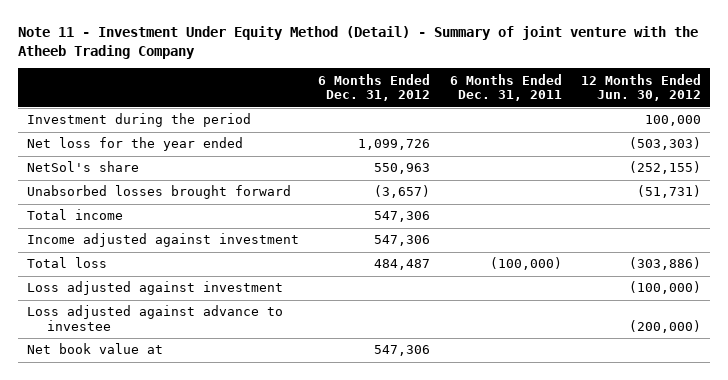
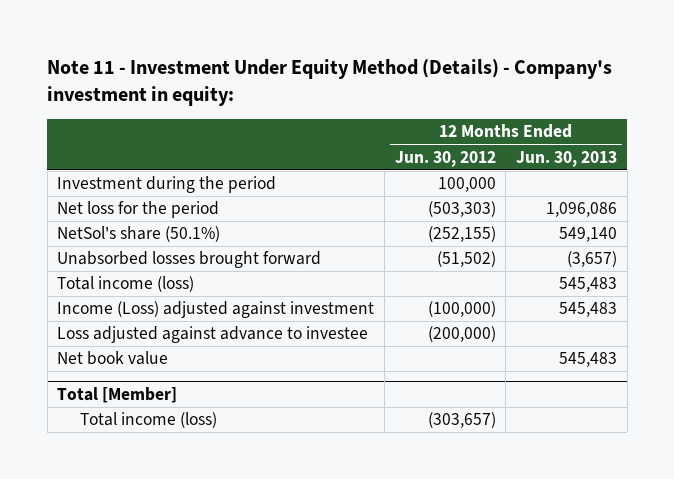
- Note 11 - Investment Under Equity Method (Detail) - Summary of joint venture with the Atheeb Trading Company
+ Note 11 - Investment Under Equity Method (Details) - Company's investment in equity:
- | 6 Months Ended Dec. 31, 2012 | 6 Months Ended Dec. 31, 2011 | 12 Months Ended Jun. 30, 2012
+ | 12 Months Ended Jun. 30, 2012 | 12 Months Ended Jun. 30, 2013
- Net loss for the year ended | 1,099,726 | | (503,303)
- NetSol's share | 550,963 | | (252,155)
- Unabsorbed losses brought forward | (3,657) | | (51,731)
- Total income | 547,306 | |
- Income adjusted against investment | 547,306 | |
- Total loss | 484,487 | (100,000) | (303,886)
- Loss adjusted against investment | | | (100,000)
+ Net loss for the period | (503,303) | 1,096,086
+ NetSol's share (50.1%) | (252,155) | 549,140
+ Unabsorbed losses brought forward | (51,502) | (3,657)
+ Total income (loss) | | 545,483
+ Income (Loss) adjusted against investment | (100,000) | 545,483
- Net book value at | 547,306 | |
+ Net book value | | 545,483
+ Total [Member]
+ Total income (loss) | (303,657) |

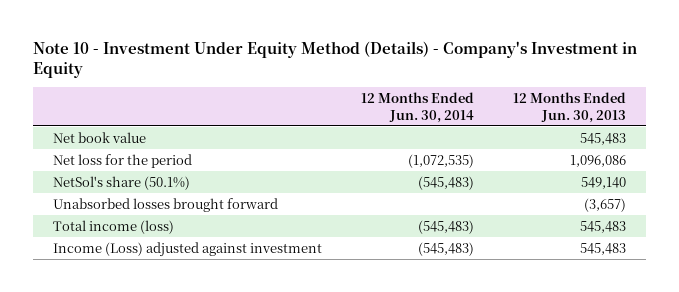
- Note 11 - Investment Under Equity Method (Details) - Company's investment in equity:
+ Note 10 - Investment Under Equity Method (Details) - Company's Investment in Equity
- | 12 Months Ended Jun. 30, 2012 | 12 Months Ended Jun. 30, 2013
+ | 12 Months Ended Jun. 30, 2014 | 12 Months Ended Jun. 30, 2013
- Investment during the period | 100,000 |
moved up: Net book value | | 545,483
- Loss adjusted against advance to investee | (200,000) |
- Total [Member]
- Total income (loss) | (303,657) |

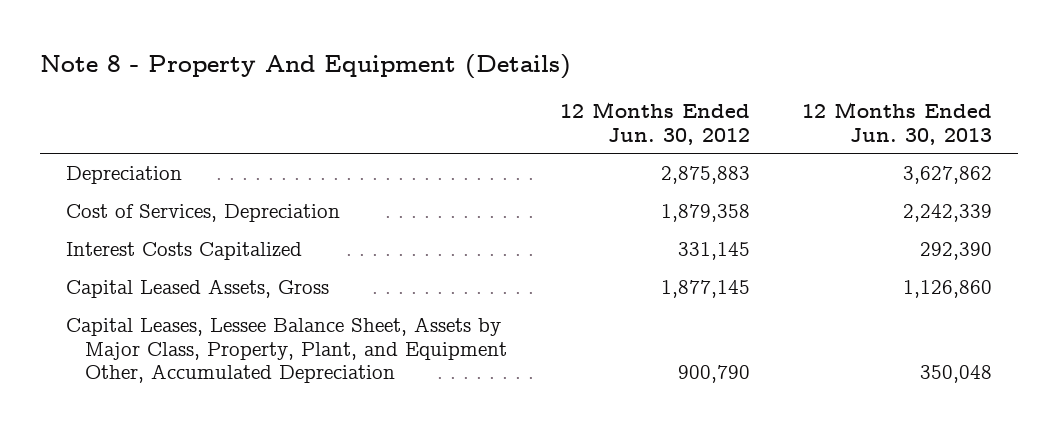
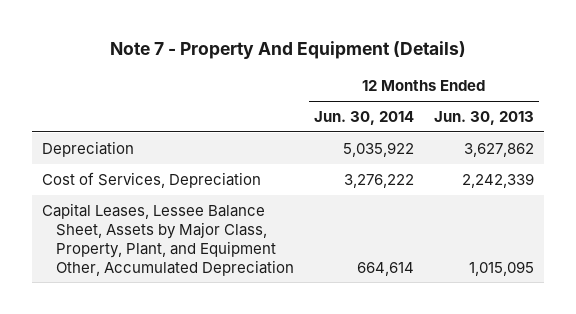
- Note 8 - Property And Equipment (Details)
+ Note 7 - Property And Equipment (Details)
- | 12 Months Ended Jun. 30, 2012 | 12 Months Ended Jun. 30, 2013
+ | 12 Months Ended Jun. 30, 2014 | 12 Months Ended Jun. 30, 2013
- Interest Costs Capitalized | 331,145 | 292,390
- Capital Leased Assets, Gross | 1,877,145 | 1,126,860
- Capital Leases, Lessee Balance Sheet, Assets by Major Class, Property, Plant, and Equipment Other, Accumulated Depreciation | 900,790 | 350,048
+ Capital Leases, Lessee Balance Sheet, Assets by Major Class, Property, Plant, and Equipment Other, Accumulated Depreciation | 664,614 | 1,015,095

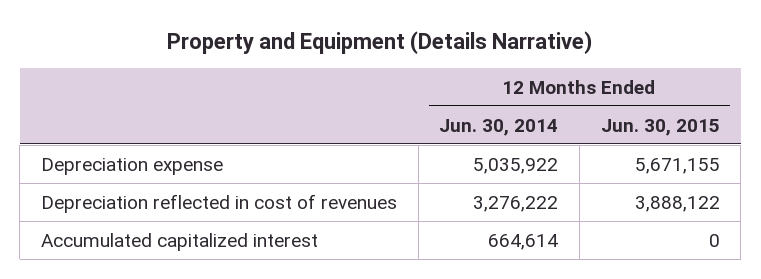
- Note 7 - Property And Equipment (Details)
+ Property and Equipment (Details Narrative)
- | 12 Months Ended Jun. 30, 2014 | 12 Months Ended Jun. 30, 2013
+ | 12 Months Ended Jun. 30, 2014 | 12 Months Ended Jun. 30, 2015
- Depreciation | 5,035,922 | 3,627,862
- Cost of Services, Depreciation | 3,276,222 | 2,242,339
- Capital Leases, Lessee Balance Sheet, Assets by Major Class, Property, Plant, and Equipment Other, Accumulated Depreciation | 664,614 | 1,015,095
+ Depreciation expense | 5,035,922 | 5,671,155
+ Depreciation reflected in cost of revenues | 3,276,222 | 3,888,122
+ Accumulated capitalized interest | 664,614 | 0

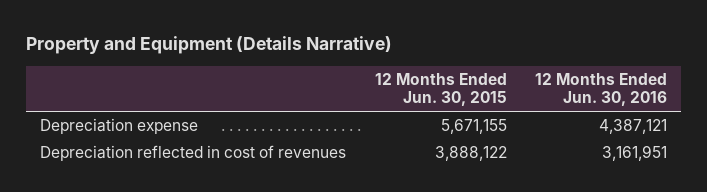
- | 12 Months Ended Jun. 30, 2014 | 12 Months Ended Jun. 30, 2015
+ | 12 Months Ended Jun. 30, 2015 | 12 Months Ended Jun. 30, 2016
- Accumulated capitalized interest | 664,614 | 0

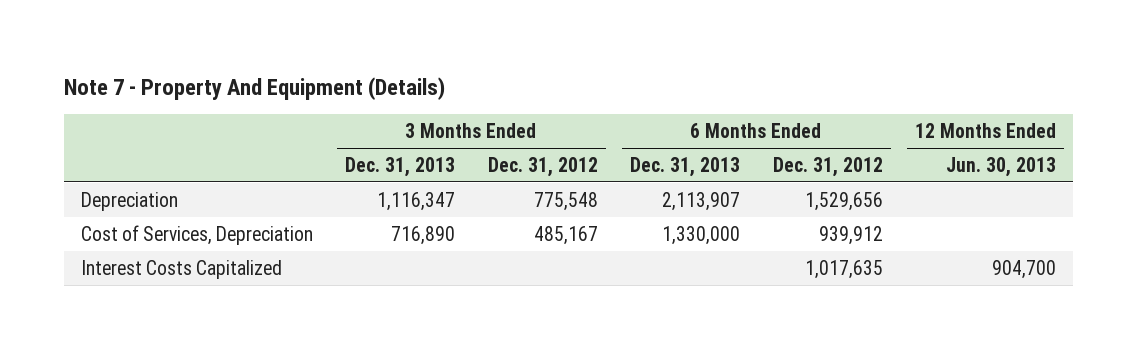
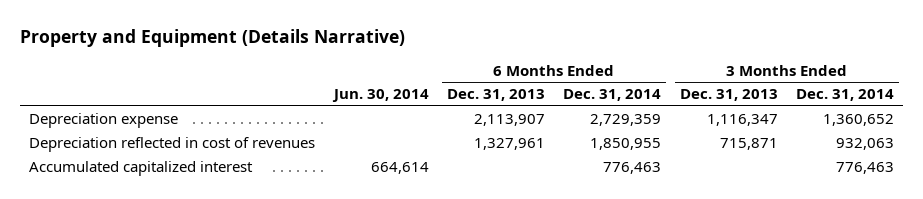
- Note 7 - Property And Equipment (Details)
+ Property and Equipment (Details Narrative)
- | 3 Months Ended Dec. 31, 2013 | 3 Months Ended Dec. 31, 2012 | 6 Months Ended Dec. 31, 2013 | 6 Months Ended Dec. 31, 2012 | 12 Months Ended Jun. 30, 2013
+ | Jun. 30, 2014 | 6 Months Ended Dec. 31, 2013 | 6 Months Ended Dec. 31, 2014 | 3 Months Ended Dec. 31, 2013 | 3 Months Ended Dec. 31, 2014
- Depreciation | 1,116,347 | 775,548 | 2,113,907 | 1,529,656 |
- Cost of Services, Depreciation | 716,890 | 485,167 | 1,330,000 | 939,912 |
- Interest Costs Capitalized | | | | 1,017,635 | 904,700
+ Depreciation expense | | 2,113,907 | 2,729,359 | 1,116,347 | 1,360,652
+ Depreciation reflected in cost of revenues | | 1,327,961 | 1,850,955 | 715,871 | 932,063
+ Accumulated capitalized interest | 664,614 | | 776,463 | | 776,463

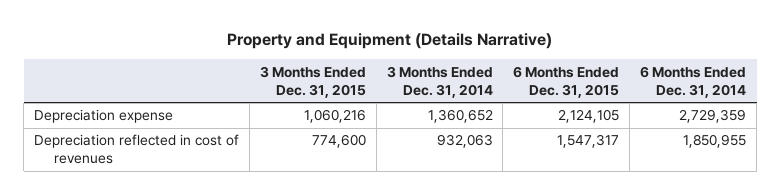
- | Jun. 30, 2014 | 6 Months Ended Dec. 31, 2013 | 6 Months Ended Dec. 31, 2014 | 3 Months Ended Dec. 31, 2013 | 3 Months Ended Dec. 31, 2014
+ | 3 Months Ended Dec. 31, 2015 | 3 Months Ended Dec. 31, 2014 | 6 Months Ended Dec. 31, 2015 | 6 Months Ended Dec. 31, 2014
- Accumulated capitalized interest | 664,614 | | 776,463 | | 776,463

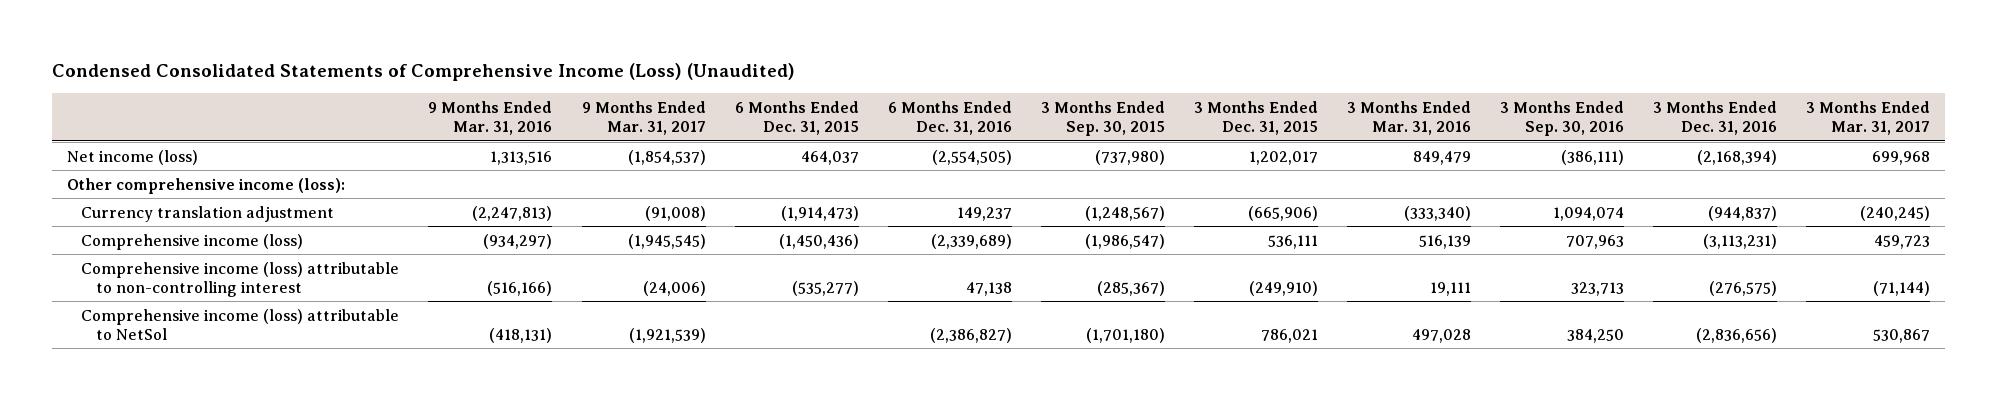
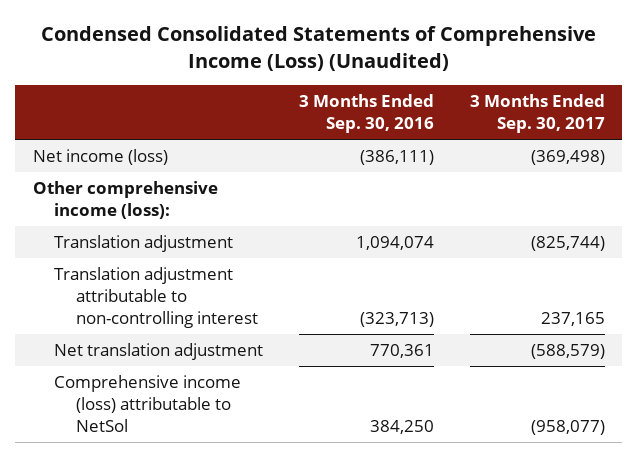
- | 9 Months Ended Mar. 31, 2016 | 9 Months Ended Mar. 31, 2017 | 6 Months Ended Dec. 31, 2015 | 6 Months Ended Dec. 31, 2016 | 3 Months Ended Sep. 30, 2015 | 3 Months Ended Dec. 31, 2015 | 3 Months Ended Mar. 31, 2016 | 3 Months Ended Sep. 30, 2016 | 3 Months Ended Dec. 31, 2016 | 3 Months Ended Mar. 31, 2017
+ | 3 Months Ended Sep. 30, 2016 | 3 Months Ended Sep. 30, 2017
- Currency translation adjustment | (2,247,813) | (91,008) | (1,914,473) | 149,237 | (1,248,567) | (665,906) | (333,340) | 1,094,074 | (944,837) | (240,245)
- Comprehensive income (loss) | (934,297) | (1,945,545) | (1,450,436) | (2,339,689) | (1,986,547) | 536,111 | 516,139 | 707,963 | (3,113,231) | 459,723
- Comprehensive income (loss) attributable to non-controlling interest | (516,166) | (24,006) | (535,277) | 47,138 | (285,367) | (249,910) | 19,111 | 323,713 | (276,575) | (71,144)
+ Translation adjustment | 1,094,074 | (825,744)
+ Translation adjustment attributable to non-controlling interest | (323,713) | 237,165
+ Net translation adjustment | 770,361 | (588,579)

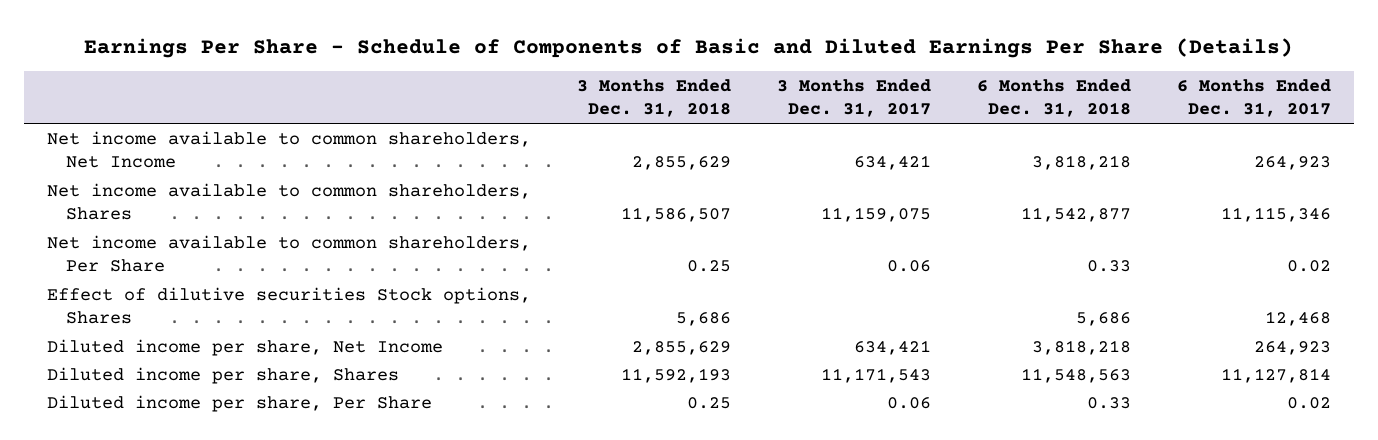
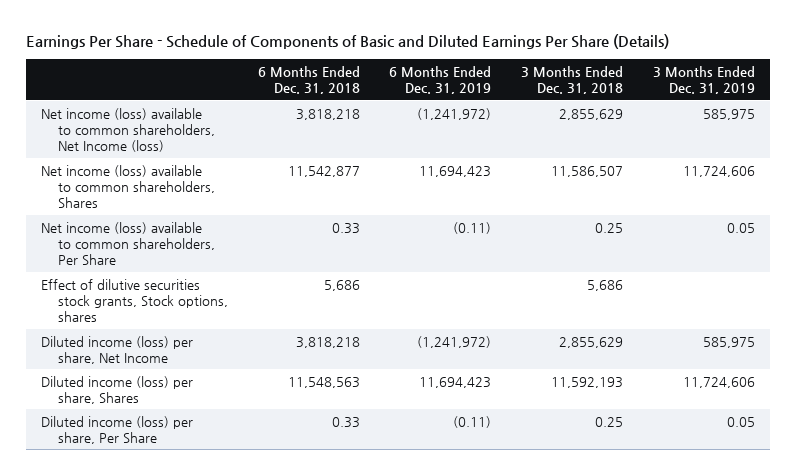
- | 3 Months Ended Dec. 31, 2018 | 3 Months Ended Dec. 31, 2017 | 6 Months Ended Dec. 31, 2018 | 6 Months Ended Dec. 31, 2017
+ | 6 Months Ended Dec. 31, 2018 | 6 Months Ended Dec. 31, 2019 | 3 Months Ended Dec. 31, 2018 | 3 Months Ended Dec. 31, 2019
- Net income available to common shareholders, Net Income | 2,855,629 | 634,421 | 3,818,218 | 264,923
- Net income available to common shareholders, Shares | 11,586,507 | 11,159,075 | 11,542,877 | 11,115,346
- Net income available to common shareholders, Per Share | 0.25 | 0.06 | 0.33 | 0.02
- Effect of dilutive securities Stock options, Shares | 5,686 | | 5,686 | 12,468
- Diluted income per share, Net Income | 2,855,629 | 634,421 | 3,818,218 | 264,923
- Diluted income per share, Shares | 11,592,193 | 11,171,543 | 11,548,563 | 11,127,814
- Diluted income per share, Per Share | 0.25 | 0.06 | 0.33 | 0.02
+ Net income (loss) available to common shareholders, Net Income (loss) | 3,818,218 | (1,241,972) | 2,855,629 | 585,975
+ Net income (loss) available to common shareholders, Shares | 11,542,877 | 11,694,423 | 11,586,507 | 11,724,606
+ Net income (loss) available to common shareholders, Per Share | 0.33 | (0.11) | 0.25 | 0.05
+ Effect of dilutive securities stock grants, Stock options, shares | 5,686 | | 5,686 |
+ Diluted income (loss) per share, Net Income | 3,818,218 | (1,241,972) | 2,855,629 | 585,975
+ Diluted income (loss) per share, Shares | 11,548,563 | 11,694,423 | 11,592,193 | 11,724,606
+ Diluted income (loss) per share, Per Share | 0.33 | (0.11) | 0.25 | 0.05

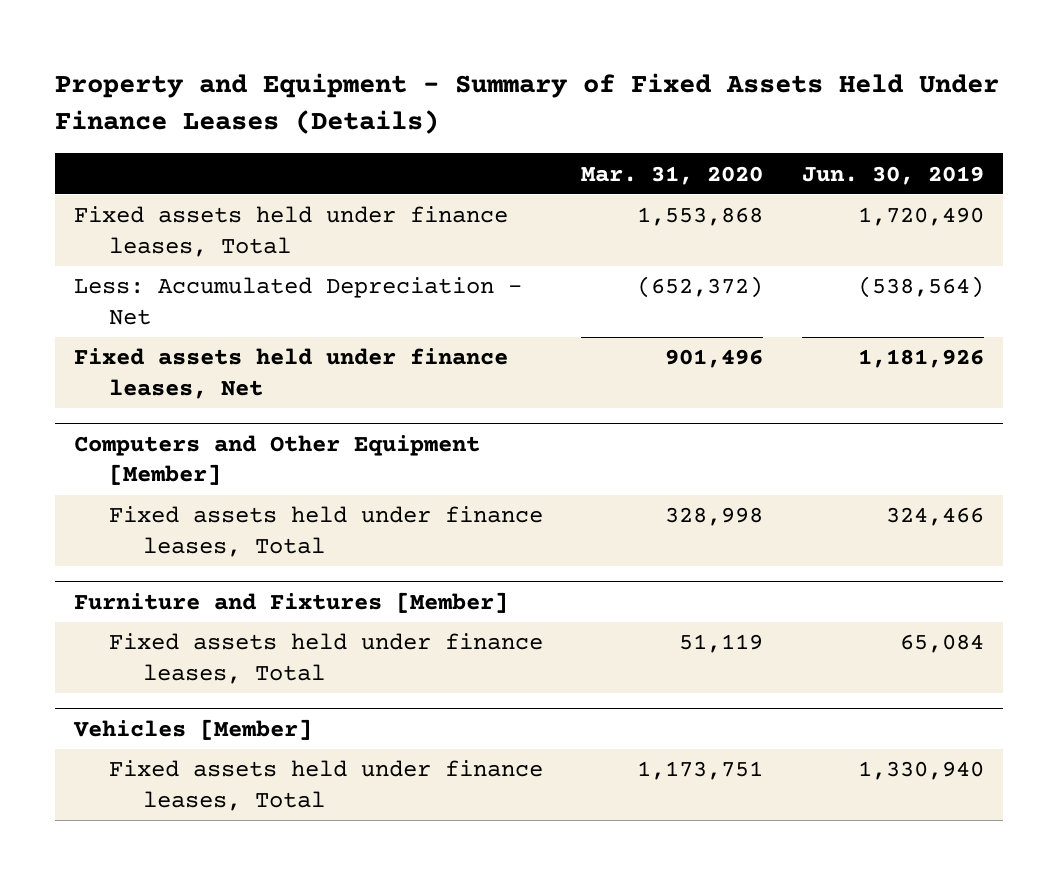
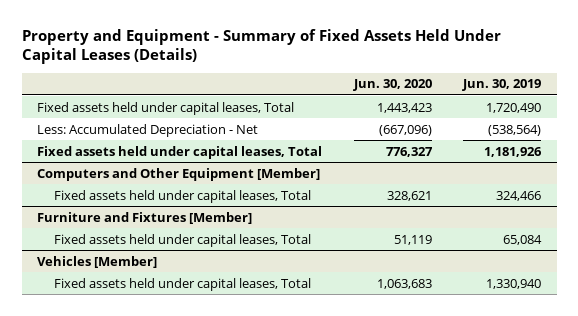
- Property and Equipment - Summary of Fixed Assets Held Under Finance Leases (Details)
+ Property and Equipment - Summary of Fixed Assets Held Under Capital Leases (Details)
- | Mar. 31, 2020 | Jun. 30, 2019
+ | Jun. 30, 2020 | Jun. 30, 2019
- Fixed assets held under finance leases, Total | 1,553,868 | 1,720,490
+ Fixed assets held under capital leases, Total | 1,443,423 | 1,720,490
- Fixed assets held under finance leases, Net | 901,496 | 1,181,926
+ Fixed assets held under capital leases, Total | 776,327 | 1,181,926
@ Computers and Other Equipment [Member]
- Fixed assets held under finance leases, Total | 328,998 | 324,466
+ Fixed assets held under capital leases, Total | 328,621 | 324,466
@ Furniture and Fixtures [Member]
- Fixed assets held under finance leases, Total | 51,119 | 65,084
+ Fixed assets held under capital leases, Total | 51,119 | 65,084
@ Vehicles [Member]
- Fixed assets held under finance leases, Total | 1,173,751 | 1,330,940
+ Fixed assets held under capital leases, Total | 1,063,683 | 1,330,940

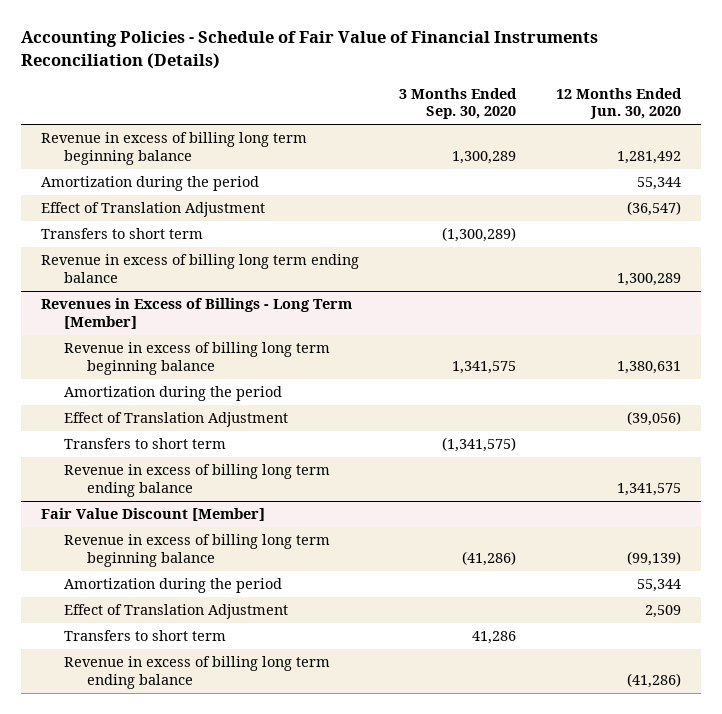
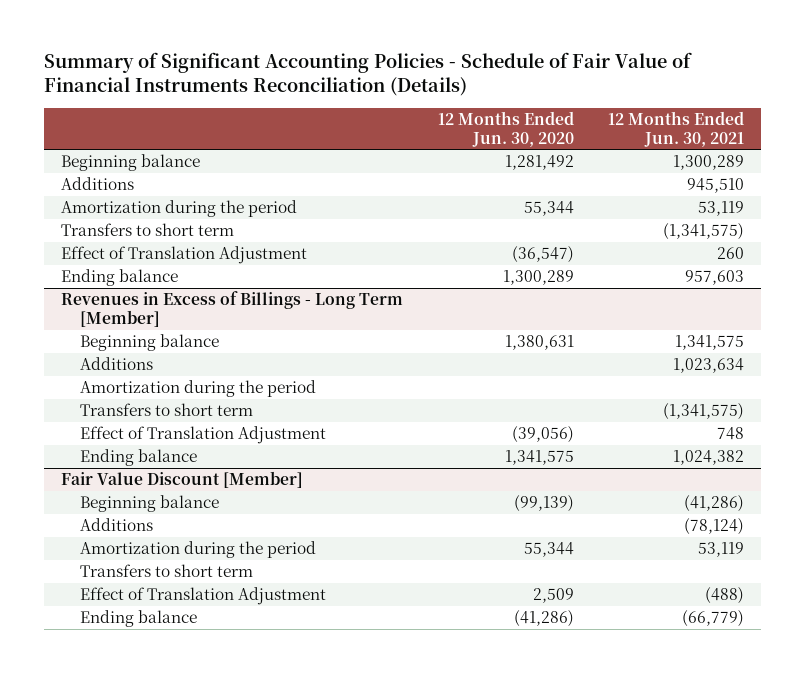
- Accounting Policies - Schedule of Fair Value of Financial Instruments Reconciliation (Details)
+ Summary of Significant Accounting Policies - Schedule of Fair Value of Financial Instruments Reconciliation (Details)
- | 3 Months Ended Sep. 30, 2020 | 12 Months Ended Jun. 30, 2020
+ | 12 Months Ended Jun. 30, 2020 | 12 Months Ended Jun. 30, 2021
- Revenue in excess of billing long term beginning balance | 1,300,289 | 1,281,492
+ Beginning balance | 1,281,492 | 1,300,289
+ Additions | | 945,510
- Revenue in excess of billing long term ending balance | | 1,300,289
moved down: Effect of Translation Adjustment | (36,547) | 260
+ Ending balance | 1,300,289 | 957,603
@ Revenues in Excess of Billings - Long Term [Member]
- Revenue in excess of billing long term beginning balance | 1,341,575 | 1,380,631
+ Beginning balance | 1,380,631 | 1,341,575
+ Additions | | 1,023,634
- Revenue in excess of billing long term ending balance | | 1,341,575
moved down: Effect of Translation Adjustment | (39,056) | 748
+ Ending balance | 1,341,575 | 1,024,382
@ Fair Value Discount [Member]
- Revenue in excess of billing long term beginning balance | (41,286) | (99,139)
+ Beginning balance | (99,139) | (41,286)
+ Additions | | (78,124)
- Revenue in excess of billing long term ending balance | | (41,286)
moved down: Effect of Translation Adjustment | 2,509 | (488)
+ Ending balance | (41,286) | (66,779)

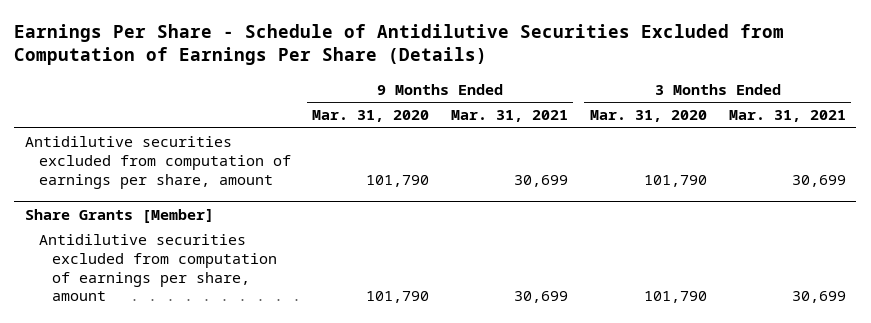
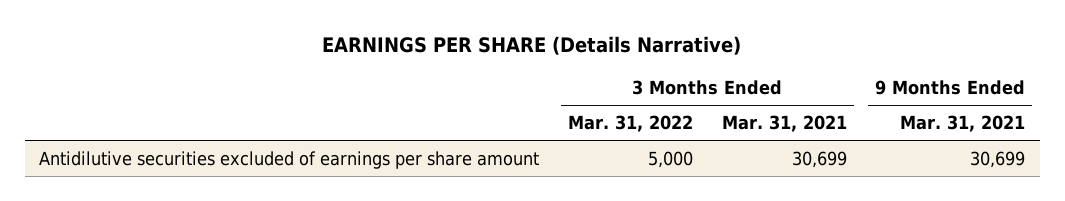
- Earnings Per Share - Schedule of Antidilutive Securities Excluded from Computation of Earnings Per Share (Details)
+ EARNINGS PER SHARE (Details Narrative)
- | 9 Months Ended Mar. 31, 2020 | 9 Months Ended Mar. 31, 2021 | 3 Months Ended Mar. 31, 2020 | 3 Months Ended Mar. 31, 2021
+ | 3 Months Ended Mar. 31, 2022 | 3 Months Ended Mar. 31, 2021 | 9 Months Ended Mar. 31, 2021
- Antidilutive securities excluded from computation of earnings per share, amount | 101,790 | 30,699 | 101,790 | 30,699
- Share Grants [Member]
- Antidilutive securities excluded from computation of earnings per share, amount | 101,790 | 30,699 | 101,790 | 30,699
+ Antidilutive securities excluded of earnings per share amount | 5,000 | 30,699 | 30,699

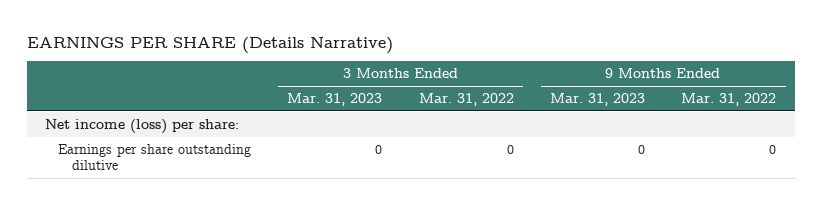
- | 3 Months Ended Mar. 31, 2022 | 3 Months Ended Mar. 31, 2021 | 9 Months Ended Mar. 31, 2021
+ | 3 Months Ended Mar. 31, 2023 | 3 Months Ended Mar. 31, 2022 | 9 Months Ended Mar. 31, 2023 | 9 Months Ended Mar. 31, 2022
- Antidilutive securities excluded of earnings per share amount | 5,000 | 30,699 | 30,699
+ Net income (loss) per share:
+ Earnings per share outstanding dilutive | 0 | 0 | 0 | 0

